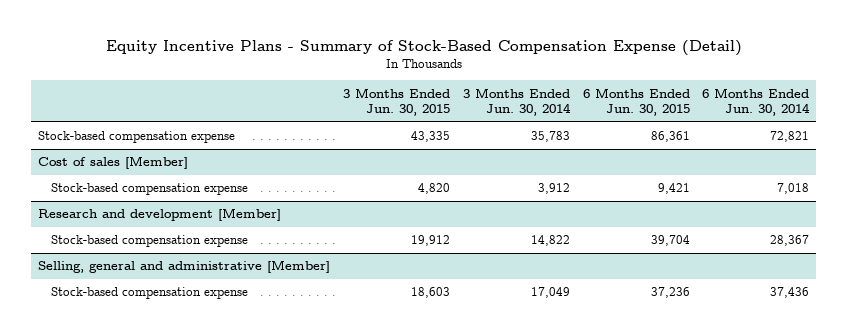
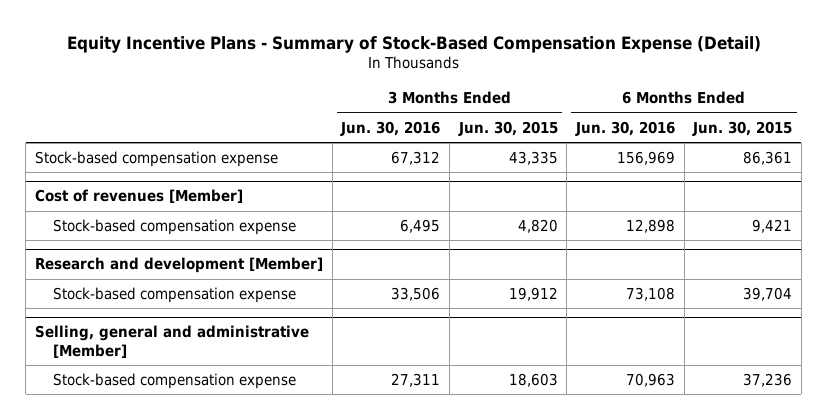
- | 3 Months Ended Jun. 30, 2015 | 3 Months Ended Jun. 30, 2014 | 6 Months Ended Jun. 30, 2015 | 6 Months Ended Jun. 30, 2014
+ | 3 Months Ended Jun. 30, 2016 | 3 Months Ended Jun. 30, 2015 | 6 Months Ended Jun. 30, 2016 | 6 Months Ended Jun. 30, 2015
- Cost of sales [Member]
+ Cost of revenues [Member]

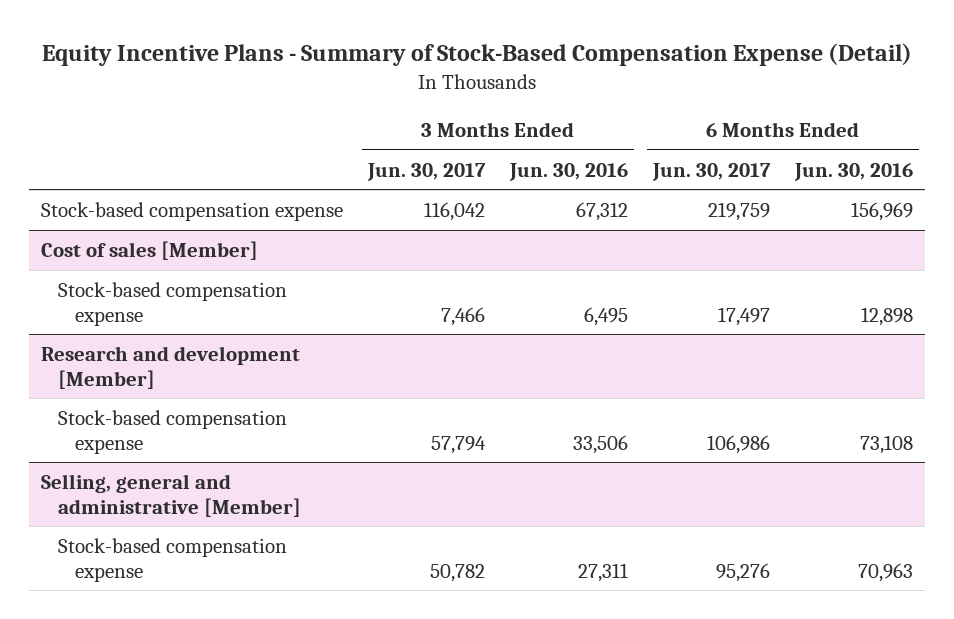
- | 3 Months Ended Jun. 30, 2016 | 3 Months Ended Jun. 30, 2015 | 6 Months Ended Jun. 30, 2016 | 6 Months Ended Jun. 30, 2015
+ | 3 Months Ended Jun. 30, 2017 | 3 Months Ended Jun. 30, 2016 | 6 Months Ended Jun. 30, 2017 | 6 Months Ended Jun. 30, 2016
- Cost of revenues [Member]
+ Cost of sales [Member]

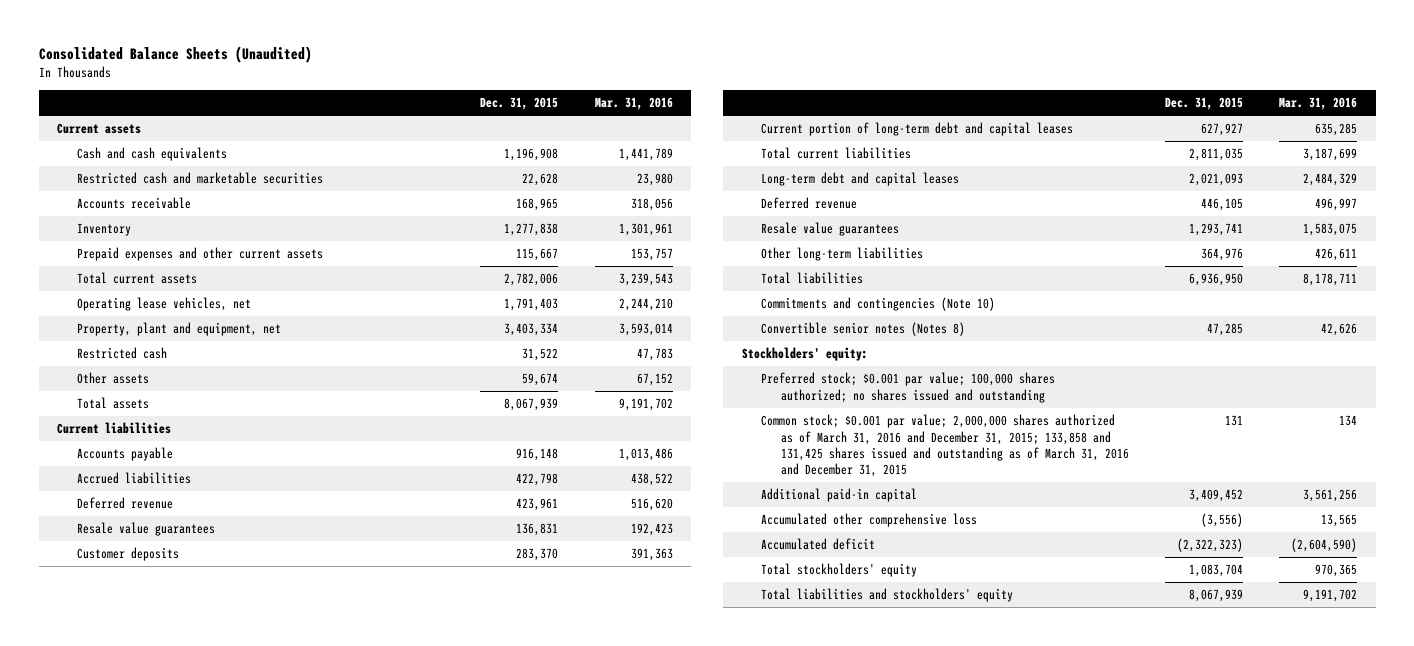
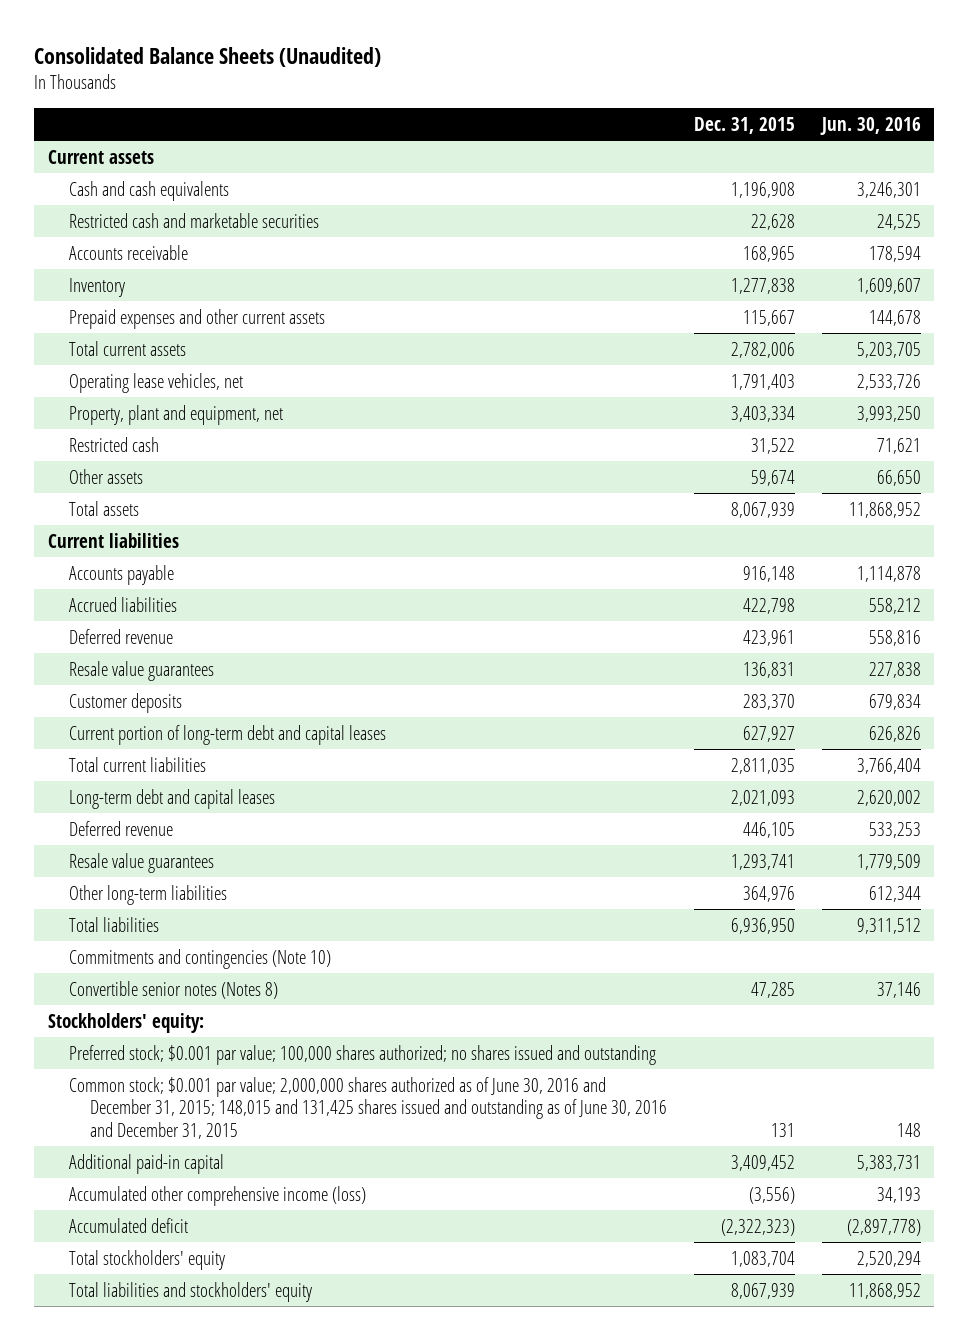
- | Dec. 31, 2015 | Mar. 31, 2016
+ | Dec. 31, 2015 | Jun. 30, 2016
- Common stock; $0.001 par value; 2,000,000 shares authorized as of March 31, 2016 and December 31, 2015; 133,858 and 131,425 shares issued and outstanding as of March 31, 2016 and December 31, 2015 | 131 | 134
+ Common stock; $0.001 par value; 2,000,000 shares authorized as of June 30, 2016 and December 31, 2015; 148,015 and 131,425 shares issued and outstanding as of June 30, 2016 and December 31, 2015 | 131 | 148
- Accumulated other comprehensive loss | (3,556) | 13,565
+ Accumulated other comprehensive income (loss) | (3,556) | 34,193

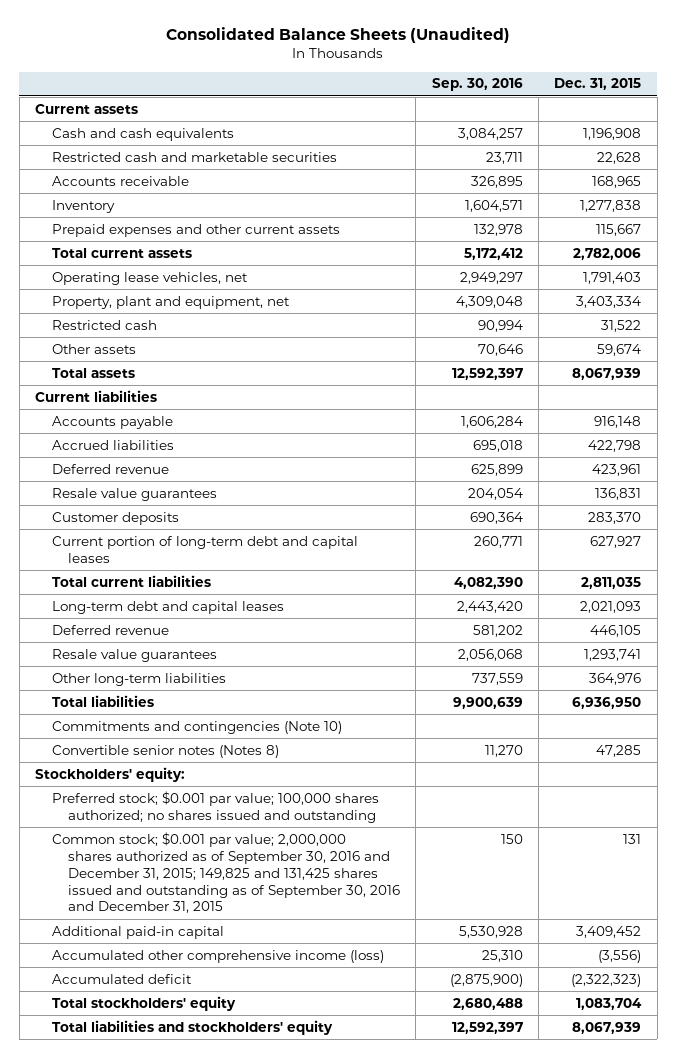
- | Dec. 31, 2015 | Jun. 30, 2016
+ | Sep. 30, 2016 | Dec. 31, 2015
- Common stock; $0.001 par value; 2,000,000 shares authorized as of June 30, 2016 and December 31, 2015; 148,015 and 131,425 shares issued and outstanding as of June 30, 2016 and December 31, 2015 | 131 | 148
+ Common stock; $0.001 par value; 2,000,000 shares authorized as of September 30, 2016 and December 31, 2015; 149,825 and 131,425 shares issued and outstanding as of September 30, 2016 and December 31, 2015 | 150 | 131

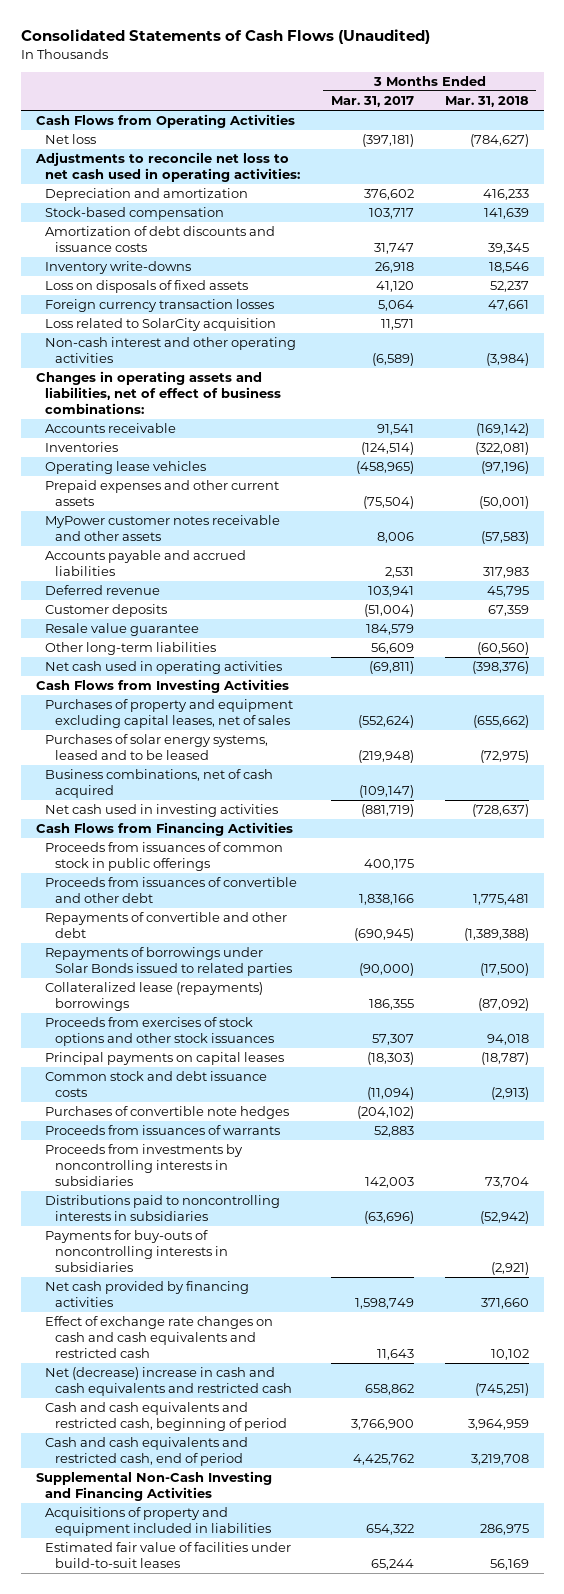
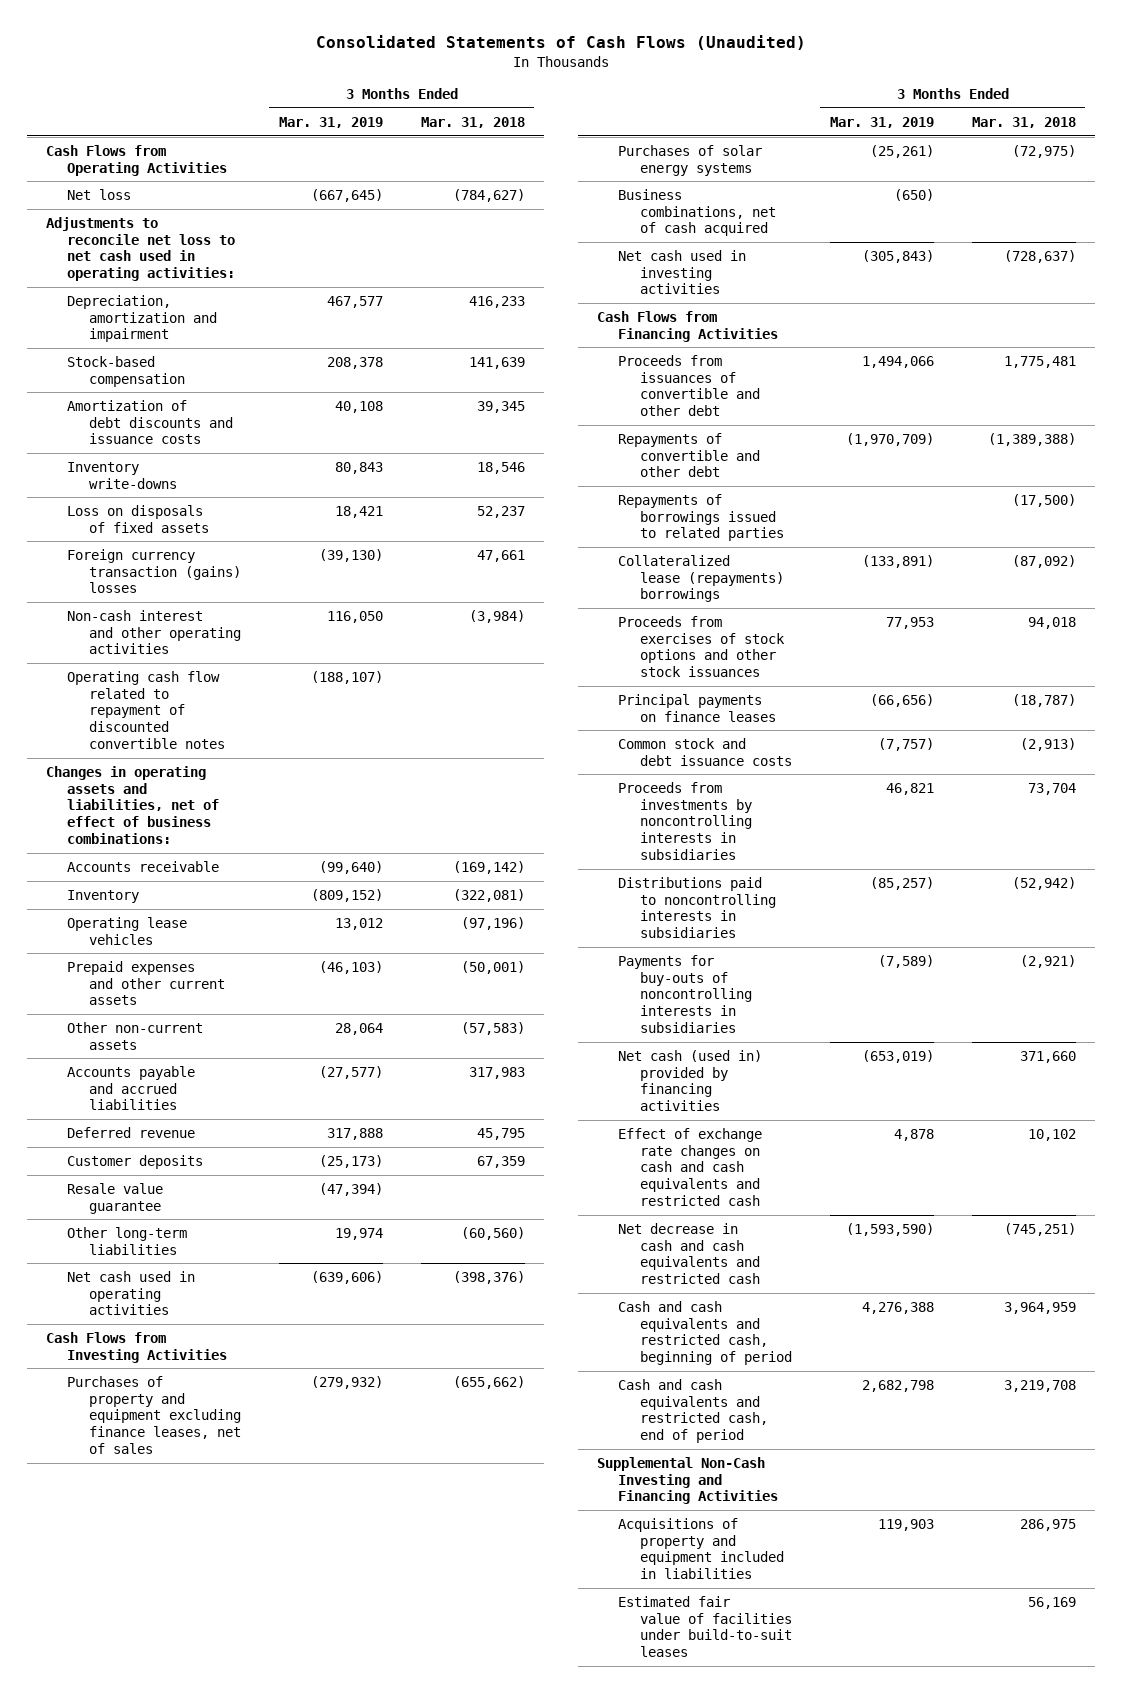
- | 3 Months Ended Mar. 31, 2017 | 3 Months Ended Mar. 31, 2018
+ | 3 Months Ended Mar. 31, 2019 | 3 Months Ended Mar. 31, 2018
- Depreciation and amortization | 376,602 | 416,233
+ Depreciation, amortization and impairment | 467,577 | 416,233
- Foreign currency transaction losses | 5,064 | 47,661
- Loss related to SolarCity acquisition | 11,571 |
+ Foreign currency transaction (gains) losses | (39,130) | 47,661
+ Operating cash flow related to repayment of discounted convertible notes | (188,107) |
- Inventories | (124,514) | (322,081)
+ Inventory | (809,152) | (322,081)
- MyPower customer notes receivable and other assets | 8,006 | (57,583)
+ Other non-current assets | 28,064 | (57,583)
- Purchases of property and equipment excluding capital leases, net of sales | (552,624) | (655,662)
- Purchases of solar energy systems, leased and to be leased | (219,948) | (72,975)
+ Purchases of property and equipment excluding finance leases, net of sales | (279,932) | (655,662)
+ Purchases of solar energy systems | (25,261) | (72,975)
- Proceeds from issuances of common stock in public offerings | 400,175 |
- Repayments of borrowings under Solar Bonds issued to related parties | (90,000) | (17,500)
+ Repayments of borrowings issued to related parties | | (17,500)
- Principal payments on capital leases | (18,303) | (18,787)
+ Principal payments on finance leases | (66,656) | (18,787)
- Purchases of convertible note hedges | (204,102) |
- Proceeds from issuances of warrants | 52,883 |
- Net cash provided by financing activities | 1,598,749 | 371,660
+ Net cash (used in) provided by financing activities | (653,019) | 371,660
- Net (decrease) increase in cash and cash equivalents and restricted cash | 658,862 | (745,251)
+ Net decrease in cash and cash equivalents and restricted cash | (1,593,590) | (745,251)

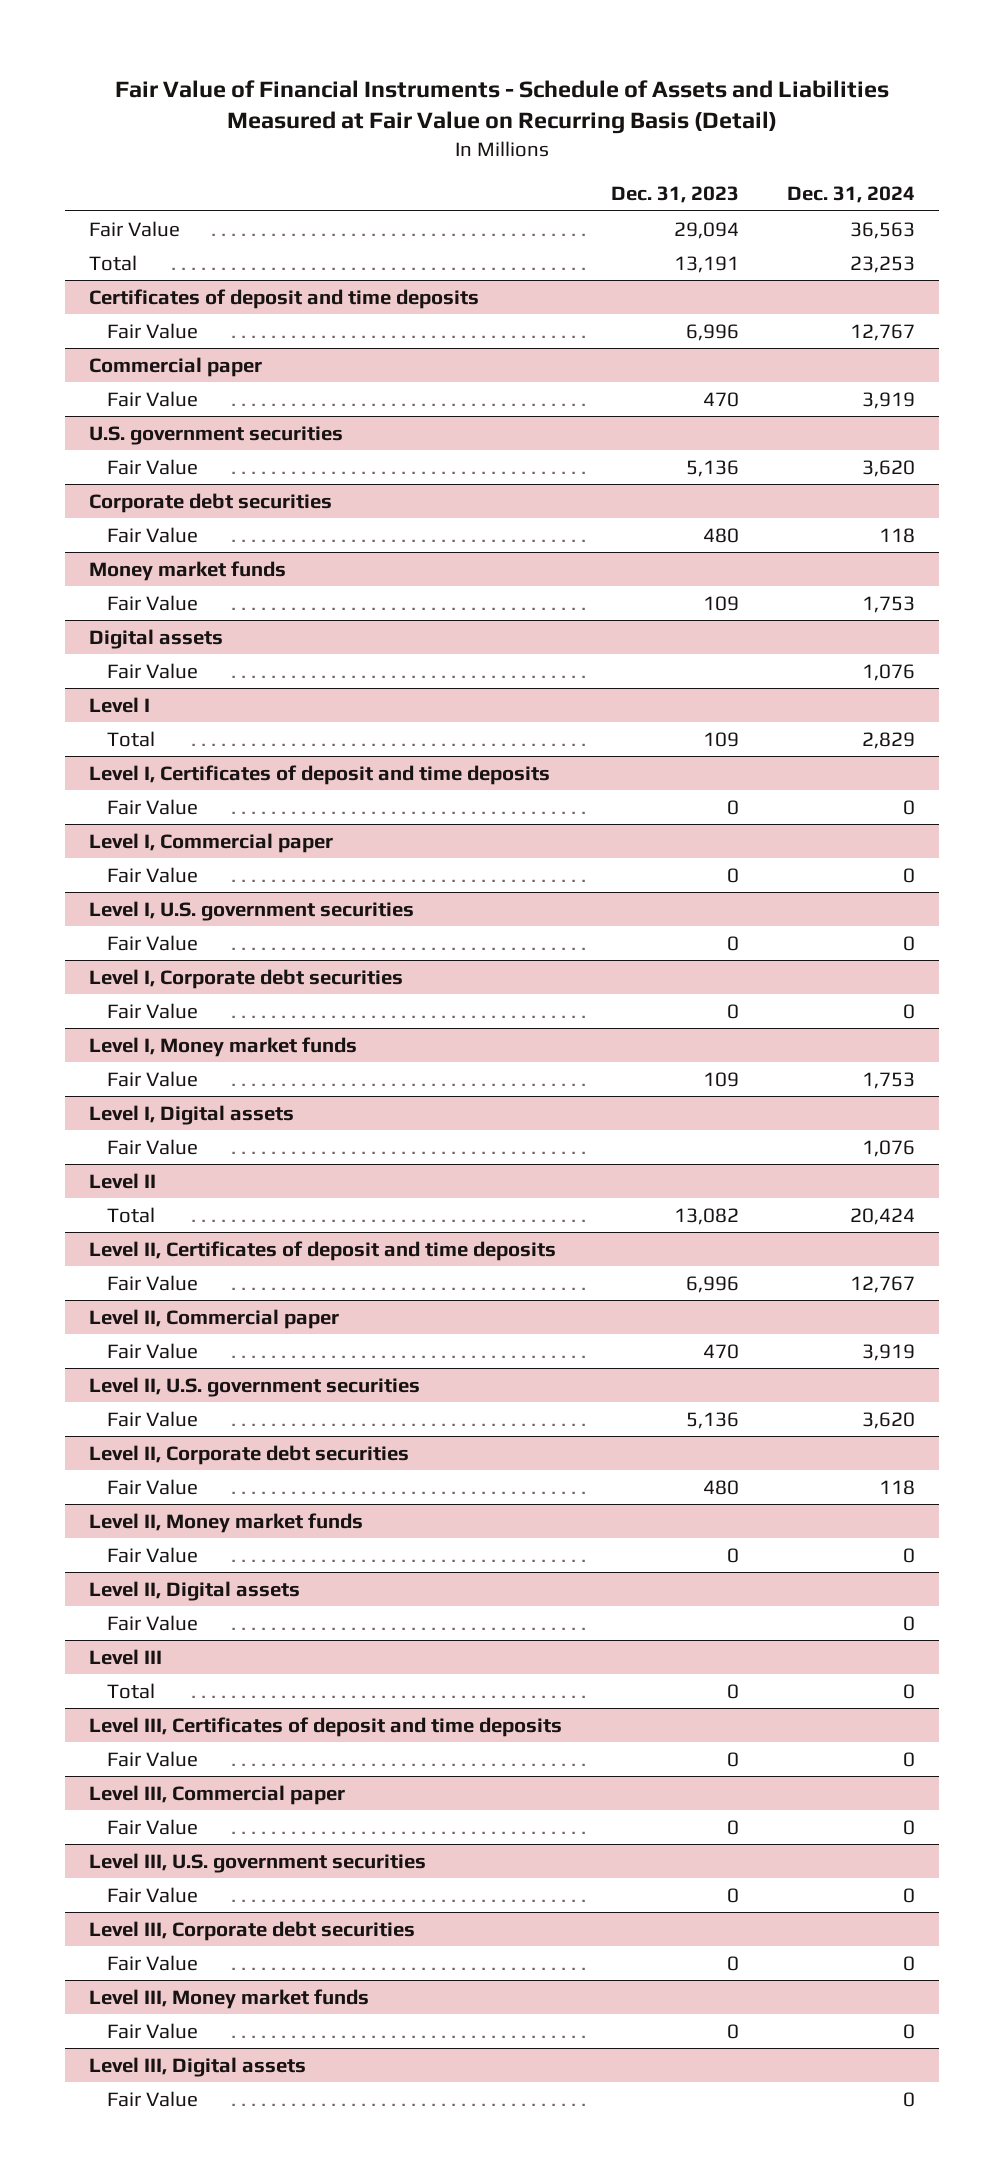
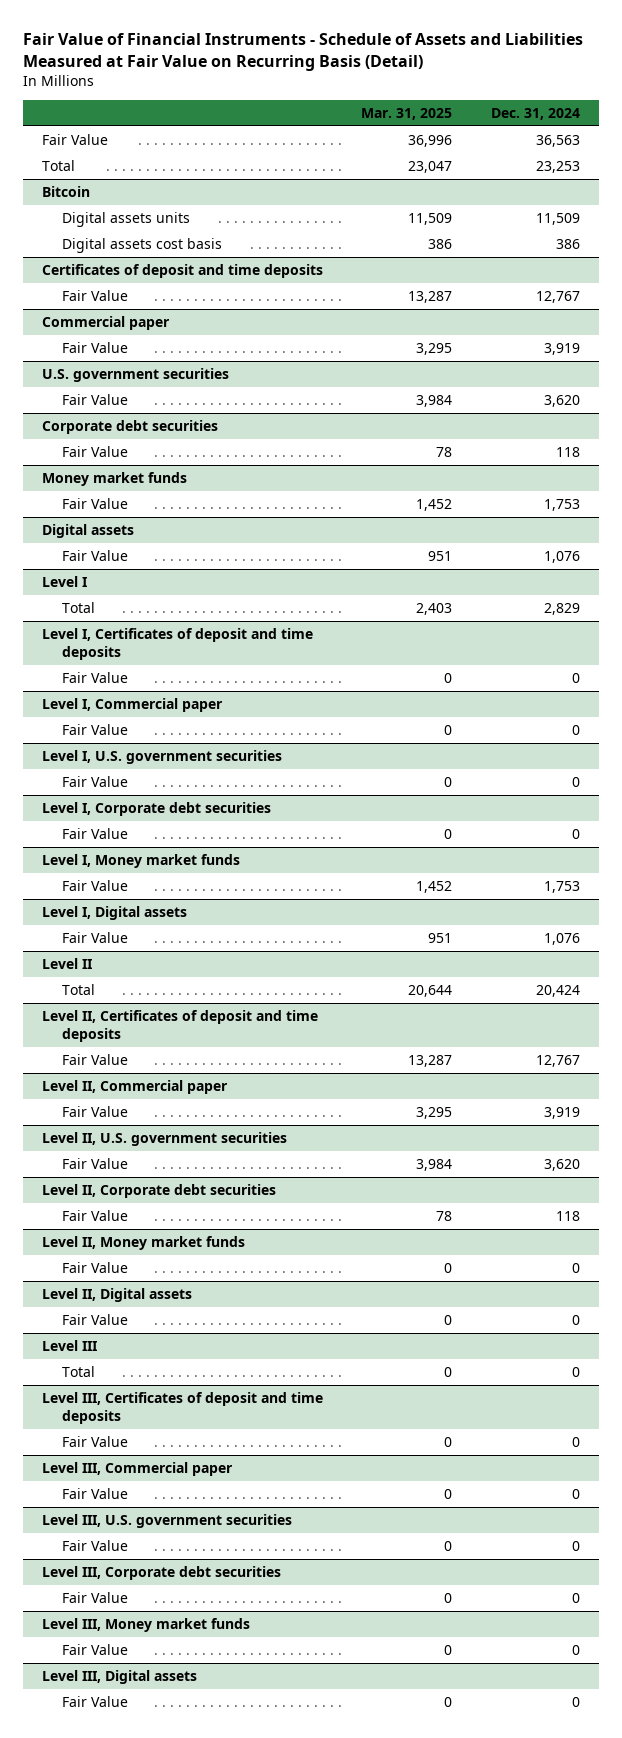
- | Dec. 31, 2023 | Dec. 31, 2024
+ | Mar. 31, 2025 | Dec. 31, 2024
+ Bitcoin
+ Digital assets units | 11,509 | 11,509
+ Digital assets cost basis | 386 | 386

